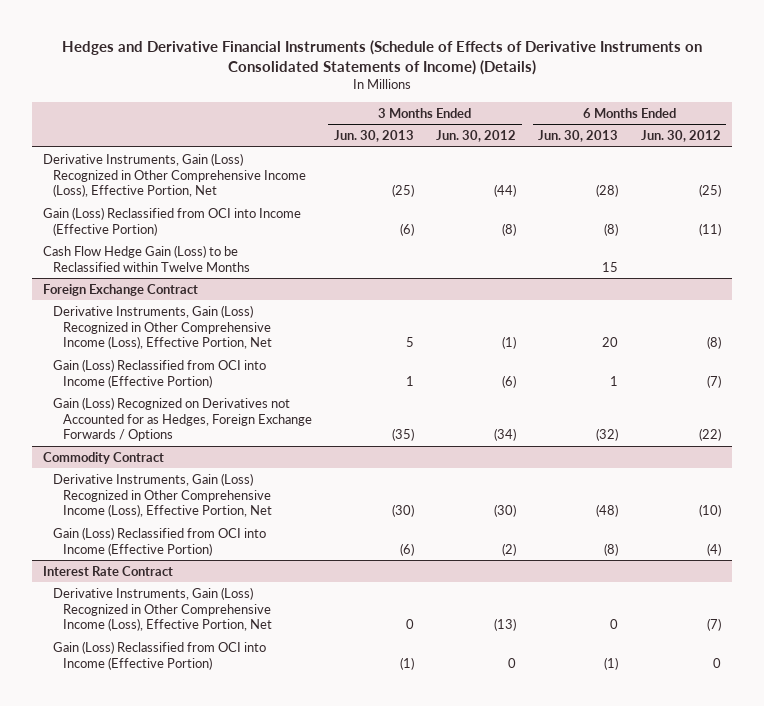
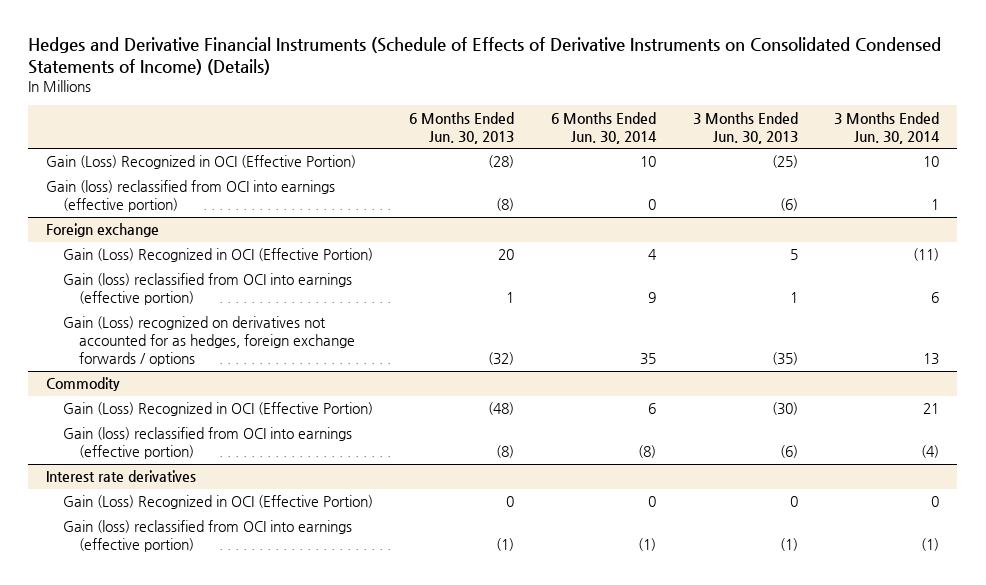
- Hedges and Derivative Financial Instruments (Schedule of Effects of Derivative Instruments on Consolidated Statements of Income) (Details)
+ Hedges and Derivative Financial Instruments (Schedule of Effects of Derivative Instruments on Consolidated Condensed Statements of Income) (Details)
- | 3 Months Ended Jun. 30, 2013 | 3 Months Ended Jun. 30, 2012 | 6 Months Ended Jun. 30, 2013 | 6 Months Ended Jun. 30, 2012
+ | 6 Months Ended Jun. 30, 2013 | 6 Months Ended Jun. 30, 2014 | 3 Months Ended Jun. 30, 2013 | 3 Months Ended Jun. 30, 2014
- Derivative Instruments, Gain (Loss) Recognized in Other Comprehensive Income (Loss), Effective Portion, Net | (25) | (44) | (28) | (25)
- Gain (Loss) Reclassified from OCI into Income (Effective Portion) | (6) | (8) | (8) | (11)
- Cash Flow Hedge Gain (Loss) to be Reclassified within Twelve Months | | | 15 |
- Foreign Exchange Contract
- Derivative Instruments, Gain (Loss) Recognized in Other Comprehensive Income (Loss), Effective Portion, Net | 5 | (1) | 20 | (8)
- Gain (Loss) Reclassified from OCI into Income (Effective Portion) | 1 | (6) | 1 | (7)
- Gain (Loss) Recognized on Derivatives not Accounted for as Hedges, Foreign Exchange Forwards / Options | (35) | (34) | (32) | (22)
- Commodity Contract
- Derivative Instruments, Gain (Loss) Recognized in Other Comprehensive Income (Loss), Effective Portion, Net | (30) | (30) | (48) | (10)
- Gain (Loss) Reclassified from OCI into Income (Effective Portion) | (6) | (2) | (8) | (4)
- Interest Rate Contract
- Derivative Instruments, Gain (Loss) Recognized in Other Comprehensive Income (Loss), Effective Portion, Net | 0 | (13) | 0 | (7)
- Gain (Loss) Reclassified from OCI into Income (Effective Portion) | (1) | 0 | (1) | 0
+ Gain (Loss) Recognized in OCI (Effective Portion) | (28) | 10 | (25) | 10
+ Gain (loss) reclassified from OCI into earnings (effective portion) | (8) | 0 | (6) | 1
+ Foreign exchange
+ Gain (Loss) Recognized in OCI (Effective Portion) | 20 | 4 | 5 | (11)
+ Gain (loss) reclassified from OCI into earnings (effective portion) | 1 | 9 | 1 | 6
+ Gain (Loss) recognized on derivatives not accounted for as hedges, foreign exchange forwards / options | (32) | 35 | (35) | 13
+ Commodity
+ Gain (Loss) Recognized in OCI (Effective Portion) | (48) | 6 | (30) | 21
+ Gain (loss) reclassified from OCI into earnings (effective portion) | (8) | (8) | (6) | (4)
+ Interest rate derivatives
+ Gain (Loss) Recognized in OCI (Effective Portion) | 0 | 0 | 0 | 0
+ Gain (loss) reclassified from OCI into earnings (effective portion) | (1) | (1) | (1) | (1)

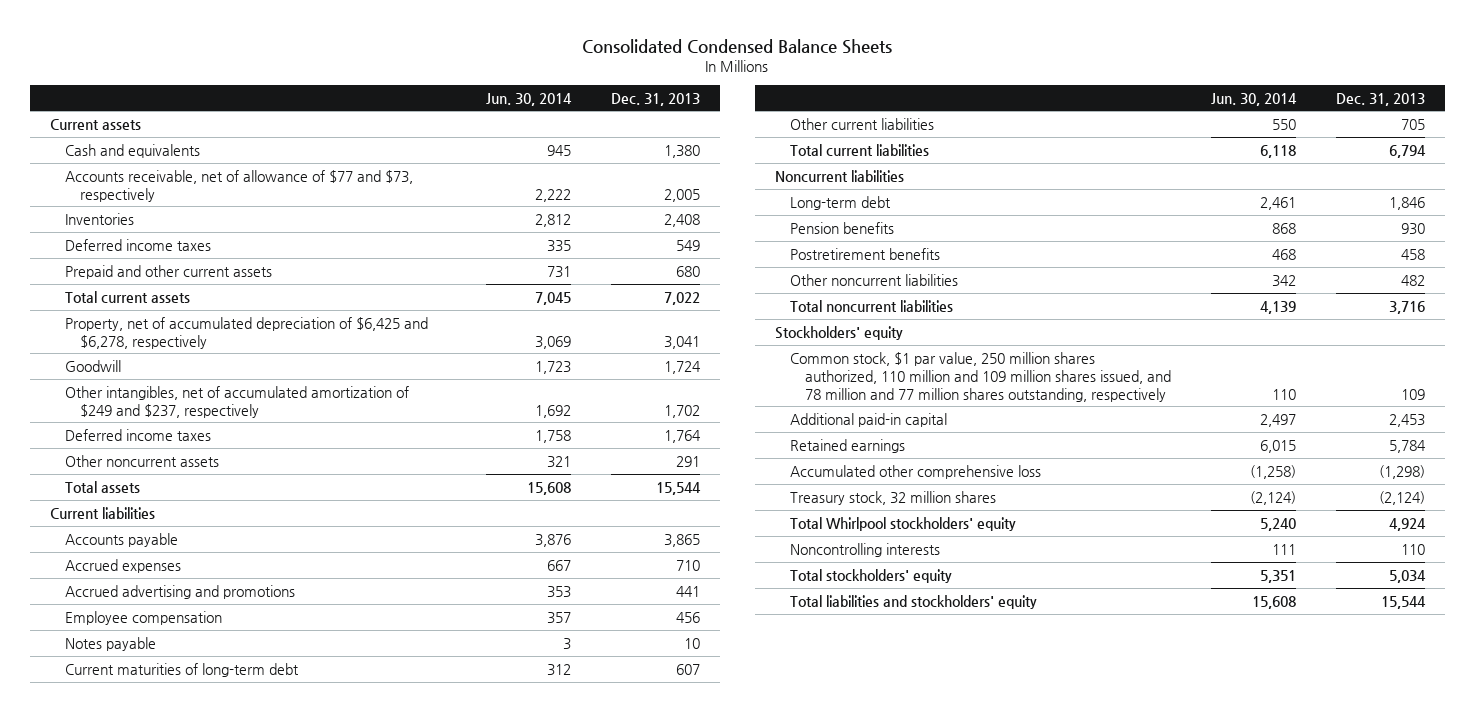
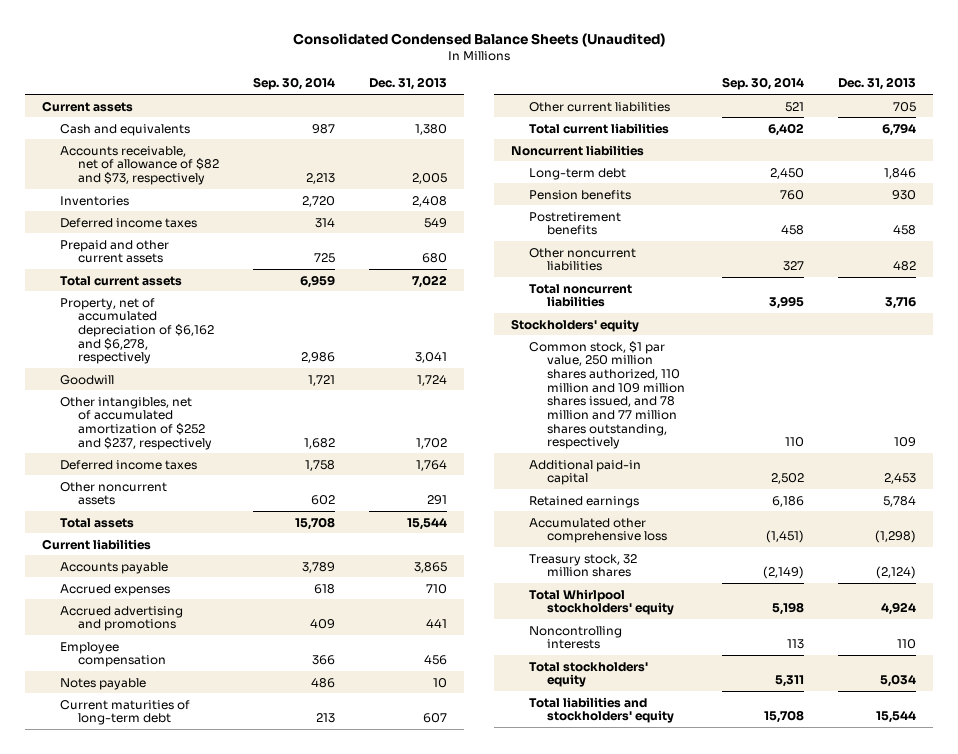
- Consolidated Condensed Balance Sheets
+ Consolidated Condensed Balance Sheets (Unaudited)
- | Jun. 30, 2014 | Dec. 31, 2013
+ | Sep. 30, 2014 | Dec. 31, 2013
- Accounts receivable, net of allowance of $77 and $73, respectively | 2,222 | 2,005
+ Accounts receivable, net of allowance of $82 and $73, respectively | 2,213 | 2,005
- Property, net of accumulated depreciation of $6,425 and $6,278, respectively | 3,069 | 3,041
+ Property, net of accumulated depreciation of $6,162 and $6,278, respectively | 2,986 | 3,041
- Other intangibles, net of accumulated amortization of $249 and $237, respectively | 1,692 | 1,702
+ Other intangibles, net of accumulated amortization of $252 and $237, respectively | 1,682 | 1,702

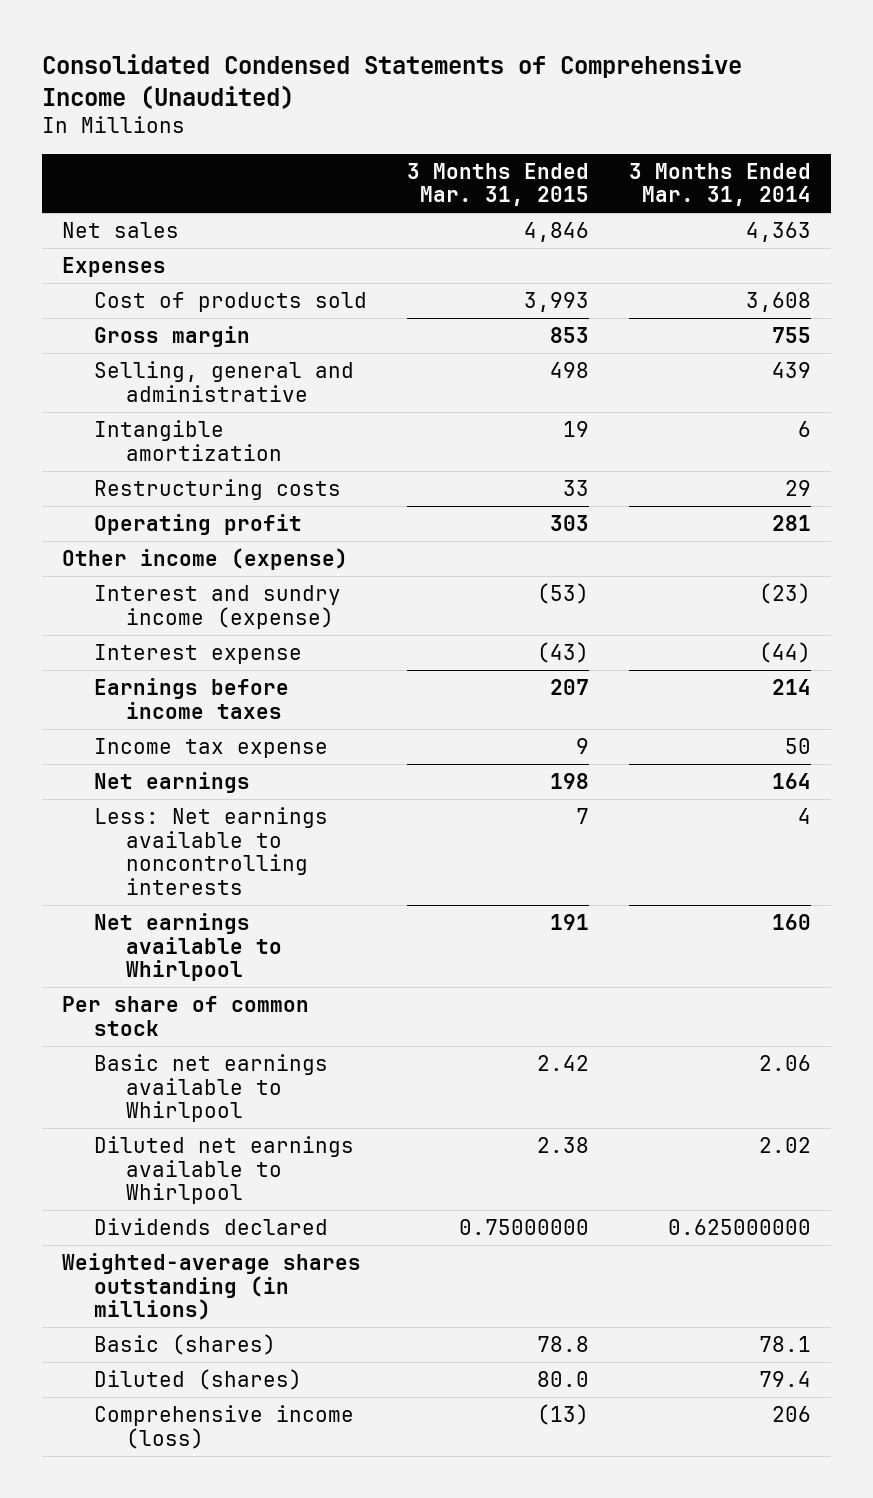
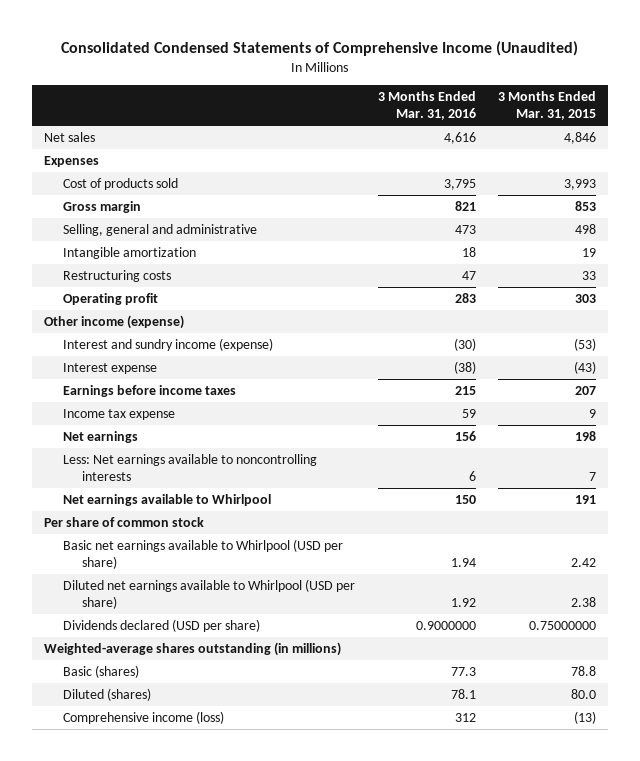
- | 3 Months Ended Mar. 31, 2015 | 3 Months Ended Mar. 31, 2014
+ | 3 Months Ended Mar. 31, 2016 | 3 Months Ended Mar. 31, 2015
- Basic net earnings available to Whirlpool | 2.42 | 2.06
- Diluted net earnings available to Whirlpool | 2.38 | 2.02
- Dividends declared | 0.75000000 | 0.625000000
+ Basic net earnings available to Whirlpool (USD per share) | 1.94 | 2.42
+ Diluted net earnings available to Whirlpool (USD per share) | 1.92 | 2.38
+ Dividends declared (USD per share) | 0.9000000 | 0.75000000

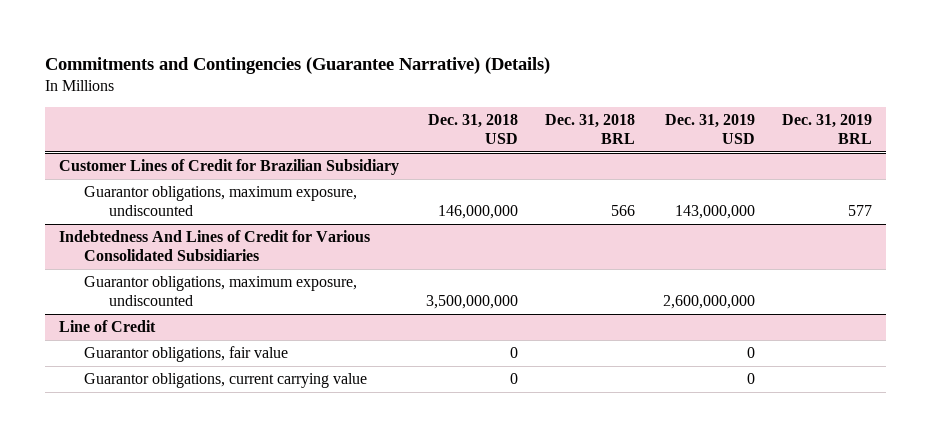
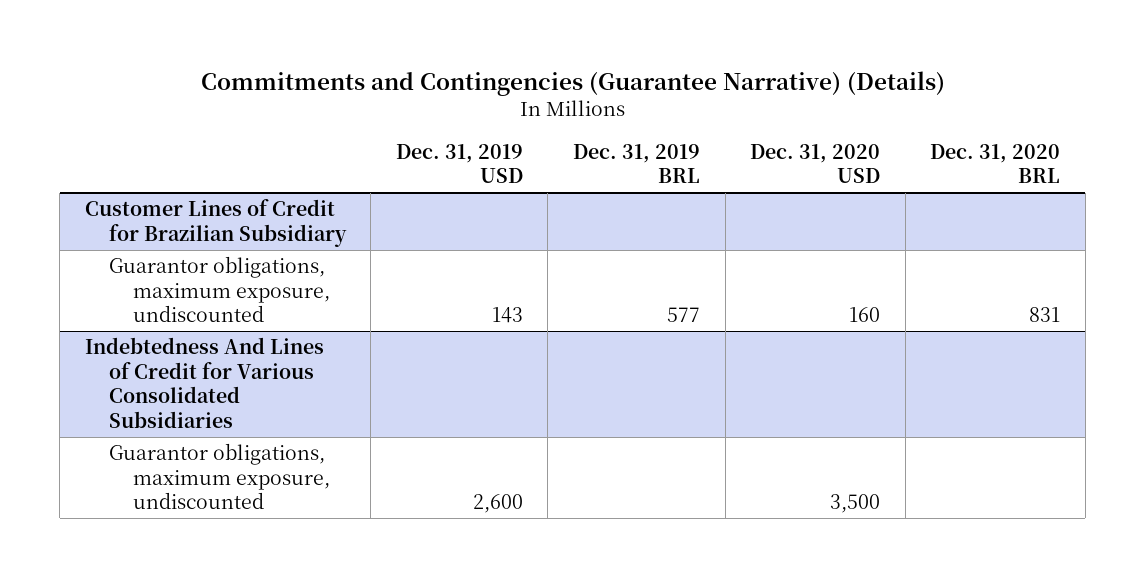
- | Dec. 31, 2018 USD | Dec. 31, 2018 BRL | Dec. 31, 2019 USD | Dec. 31, 2019 BRL
+ | Dec. 31, 2019 USD | Dec. 31, 2019 BRL | Dec. 31, 2020 USD | Dec. 31, 2020 BRL
@ Customer Lines of Credit for Brazilian Subsidiary
- Guarantor obligations, maximum exposure, undiscounted | 146,000,000 | 566 | 143,000,000 | 577
+ Guarantor obligations, maximum exposure, undiscounted | 143 | 577 | 160 | 831
@ Indebtedness And Lines of Credit for Various Consolidated Subsidiaries
- Guarantor obligations, maximum exposure, undiscounted | 3,500,000,000 | | 2,600,000,000 |
- Line of Credit
- Guarantor obligations, fair value | 0 | | 0 |
- Guarantor obligations, current carrying value | 0 | | 0 |
@ Indebtedness And Lines of Credit for Various Consolidated Subsidiaries
+ Guarantor obligations, maximum exposure, undiscounted | 2,600 | | 3,500 |

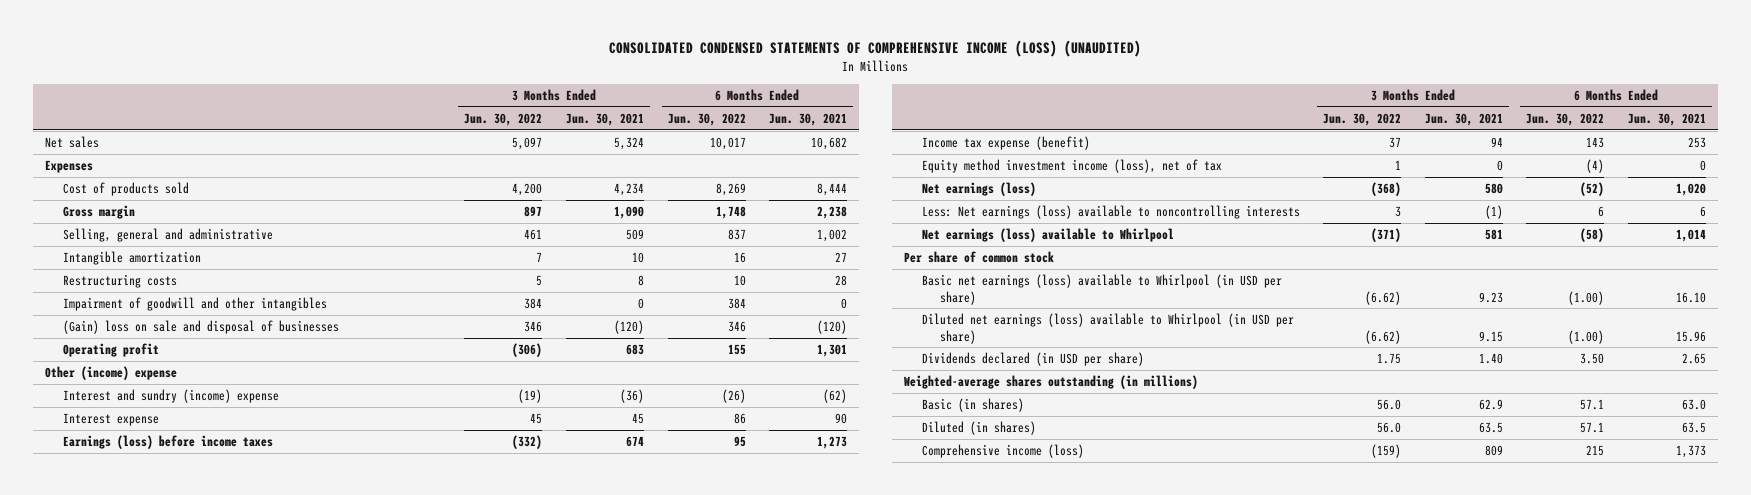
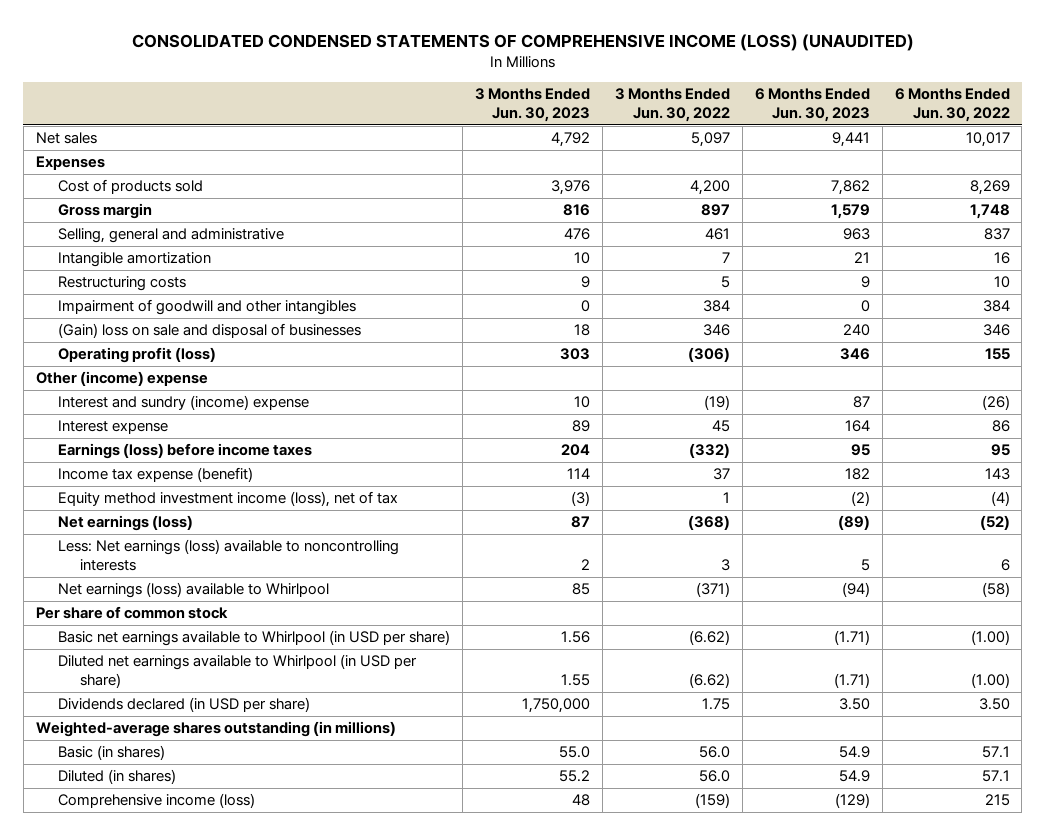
- | 3 Months Ended Jun. 30, 2022 | 3 Months Ended Jun. 30, 2021 | 6 Months Ended Jun. 30, 2022 | 6 Months Ended Jun. 30, 2021
+ | 3 Months Ended Jun. 30, 2023 | 3 Months Ended Jun. 30, 2022 | 6 Months Ended Jun. 30, 2023 | 6 Months Ended Jun. 30, 2022
- Operating profit | (306) | 683 | 155 | 1,301
+ Operating profit (loss) | 303 | (306) | 346 | 155
- Basic net earnings (loss) available to Whirlpool (in USD per share) | (6.62) | 9.23 | (1.00) | 16.10
- Diluted net earnings (loss) available to Whirlpool (in USD per share) | (6.62) | 9.15 | (1.00) | 15.96
+ Basic net earnings available to Whirlpool (in USD per share) | 1.56 | (6.62) | (1.71) | (1.00)
+ Diluted net earnings available to Whirlpool (in USD per share) | 1.55 | (6.62) | (1.71) | (1.00)

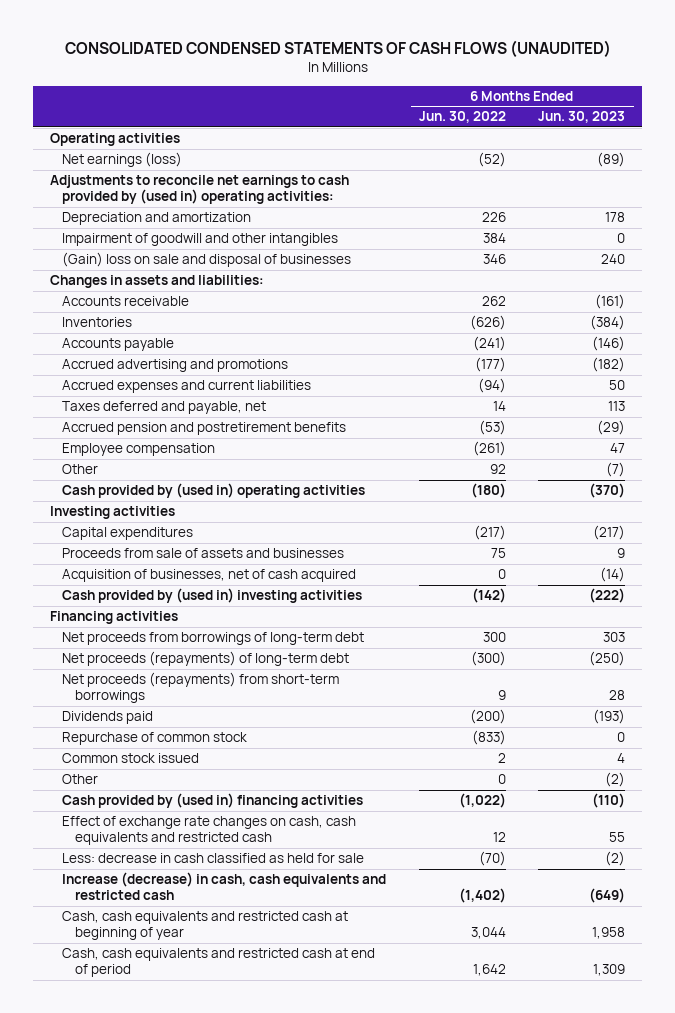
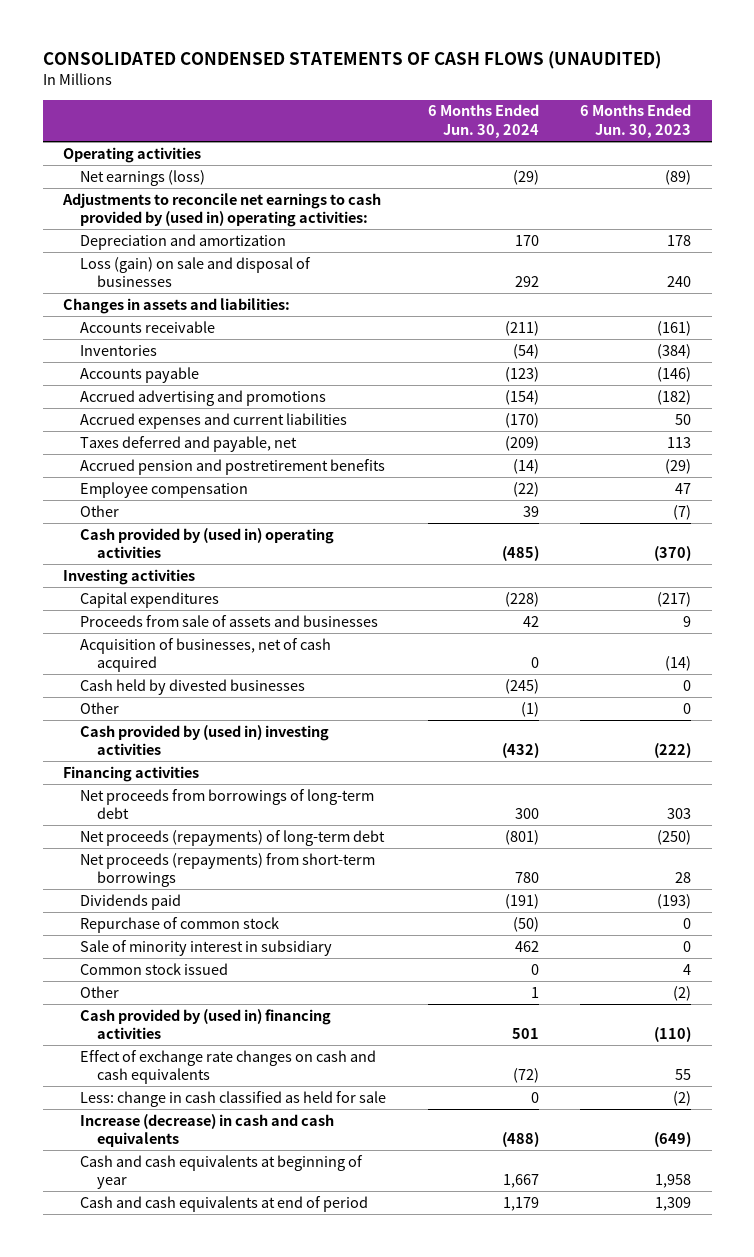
- | 6 Months Ended Jun. 30, 2022 | 6 Months Ended Jun. 30, 2023
+ | 6 Months Ended Jun. 30, 2024 | 6 Months Ended Jun. 30, 2023
- Impairment of goodwill and other intangibles | 384 | 0
- (Gain) loss on sale and disposal of businesses | 346 | 240
+ Loss (gain) on sale and disposal of businesses | 292 | 240
+ Cash held by divested businesses | (245) | 0
+ Other | (1) | 0
+ Sale of minority interest in subsidiary | 462 | 0
- Effect of exchange rate changes on cash, cash equivalents and restricted cash | 12 | 55
- Less: decrease in cash classified as held for sale | (70) | (2)
- Increase (decrease) in cash, cash equivalents and restricted cash | (1,402) | (649)
- Cash, cash equivalents and restricted cash at beginning of year | 3,044 | 1,958
- Cash, cash equivalents and restricted cash at end of period | 1,642 | 1,309
+ Effect of exchange rate changes on cash and cash equivalents | (72) | 55
+ Less: change in cash classified as held for sale | 0 | (2)
+ Increase (decrease) in cash and cash equivalents | (488) | (649)
+ Cash and cash equivalents at beginning of year | 1,667 | 1,958
+ Cash and cash equivalents at end of period | 1,179 | 1,309

